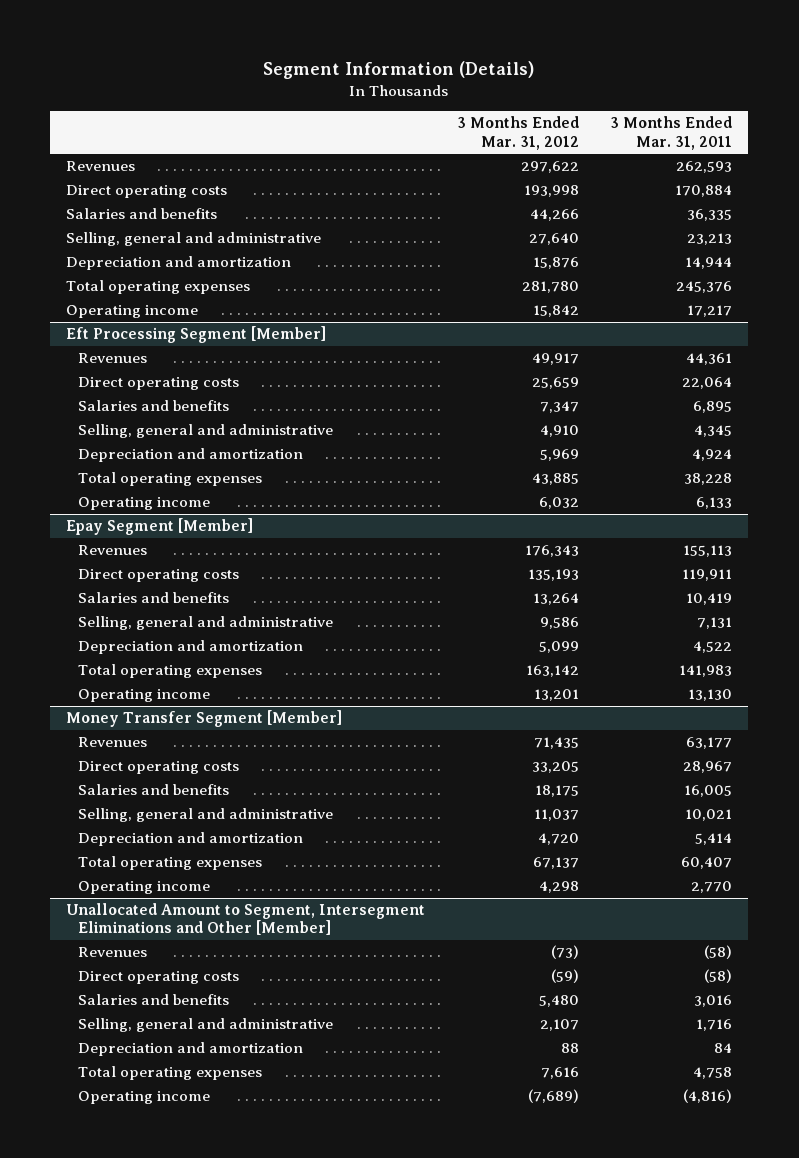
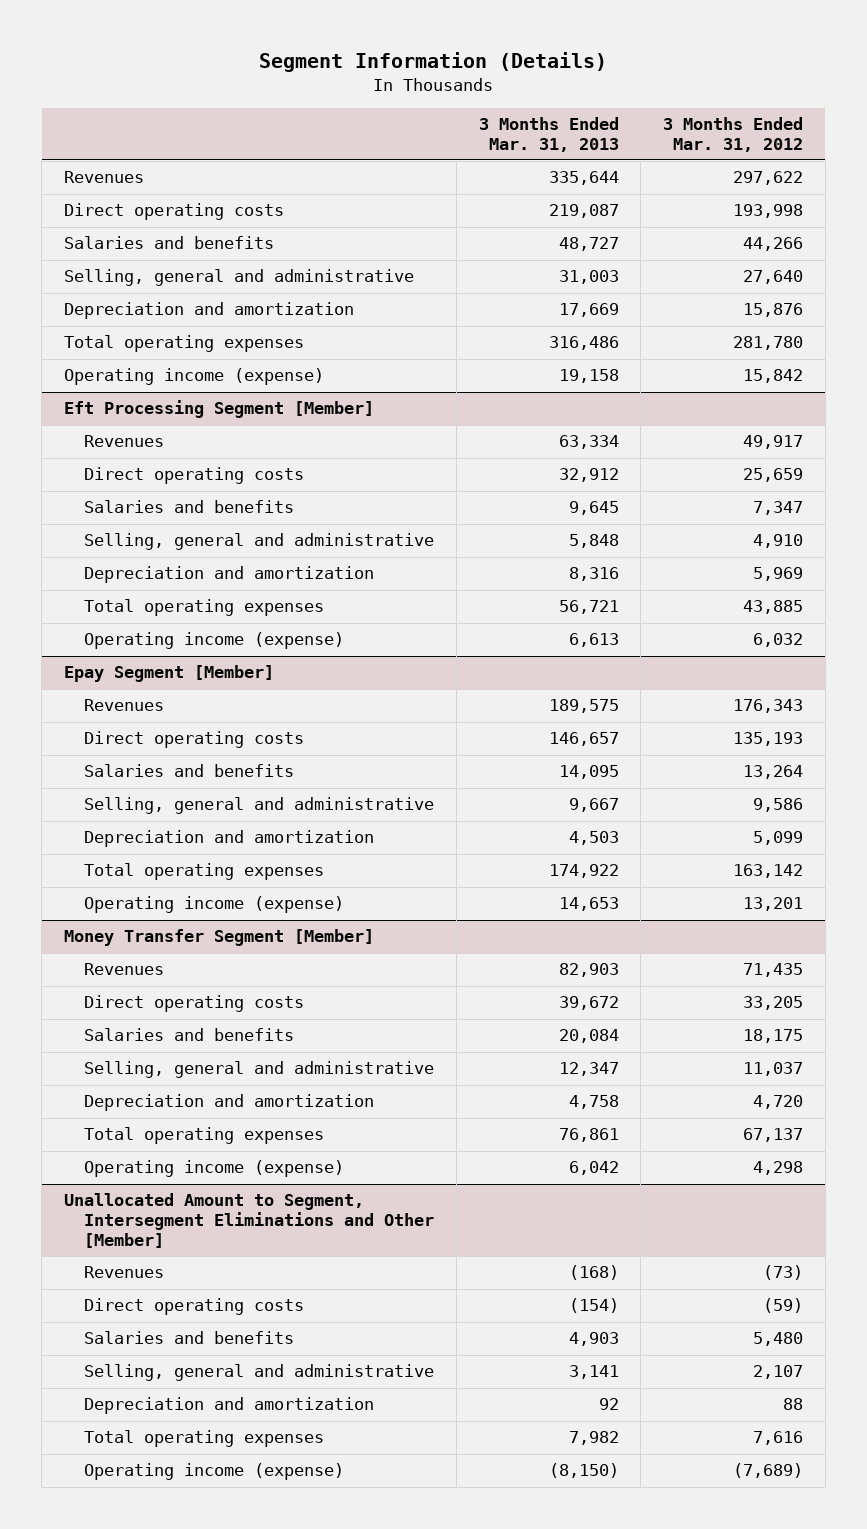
- | 3 Months Ended Mar. 31, 2012 | 3 Months Ended Mar. 31, 2011
+ | 3 Months Ended Mar. 31, 2013 | 3 Months Ended Mar. 31, 2012
- Operating income | 15,842 | 17,217
+ Operating income (expense) | 19,158 | 15,842
@ Eft Processing Segment [Member]
- Operating income | 6,032 | 6,133
+ Operating income (expense) | 6,613 | 6,032
@ Epay Segment [Member]
- Operating income | 13,201 | 13,130
+ Operating income (expense) | 14,653 | 13,201
@ Money Transfer Segment [Member]
- Operating income | 4,298 | 2,770
+ Operating income (expense) | 6,042 | 4,298
@ Unallocated Amount to Segment, Intersegment Eliminations and Other [Member]
- Operating income | (7,689) | (4,816)
+ Operating income (expense) | (8,150) | (7,689)

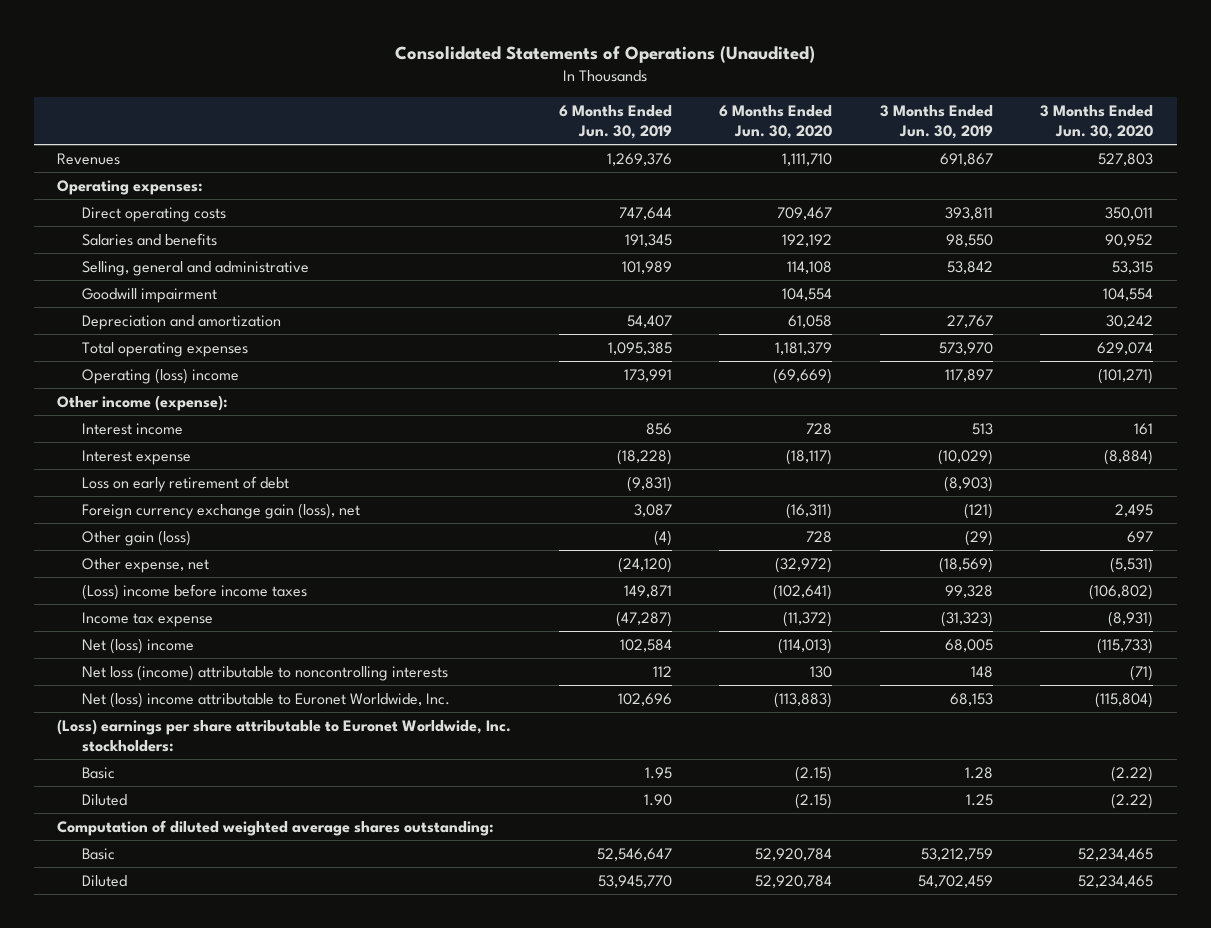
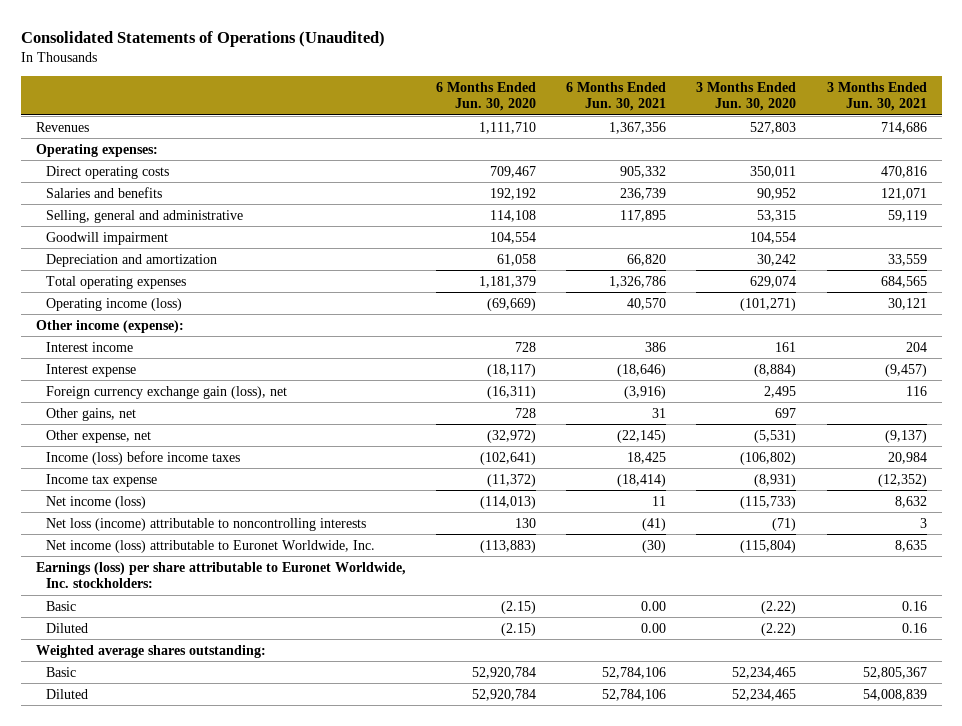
- | 6 Months Ended Jun. 30, 2019 | 6 Months Ended Jun. 30, 2020 | 3 Months Ended Jun. 30, 2019 | 3 Months Ended Jun. 30, 2020
+ | 6 Months Ended Jun. 30, 2020 | 6 Months Ended Jun. 30, 2021 | 3 Months Ended Jun. 30, 2020 | 3 Months Ended Jun. 30, 2021
- Operating (loss) income | 173,991 | (69,669) | 117,897 | (101,271)
+ Operating income (loss) | (69,669) | 40,570 | (101,271) | 30,121
- Loss on early retirement of debt | (9,831) | | (8,903) |
- Other gain (loss) | (4) | 728 | (29) | 697
+ Other gains, net | 728 | 31 | 697 |
- (Loss) income before income taxes | 149,871 | (102,641) | 99,328 | (106,802)
+ Income (loss) before income taxes | (102,641) | 18,425 | (106,802) | 20,984
- Net (loss) income | 102,584 | (114,013) | 68,005 | (115,733)
+ Net income (loss) | (114,013) | 11 | (115,733) | 8,632
- Net (loss) income attributable to Euronet Worldwide, Inc. | 102,696 | (113,883) | 68,153 | (115,804)
- (Loss) earnings per share attributable to Euronet Worldwide, Inc. stockholders:
+ Net income (loss) attributable to Euronet Worldwide, Inc. | (113,883) | (30) | (115,804) | 8,635
+ Earnings (loss) per share attributable to Euronet Worldwide, Inc. stockholders:
- Computation of diluted weighted average shares outstanding:
+ Weighted average shares outstanding:

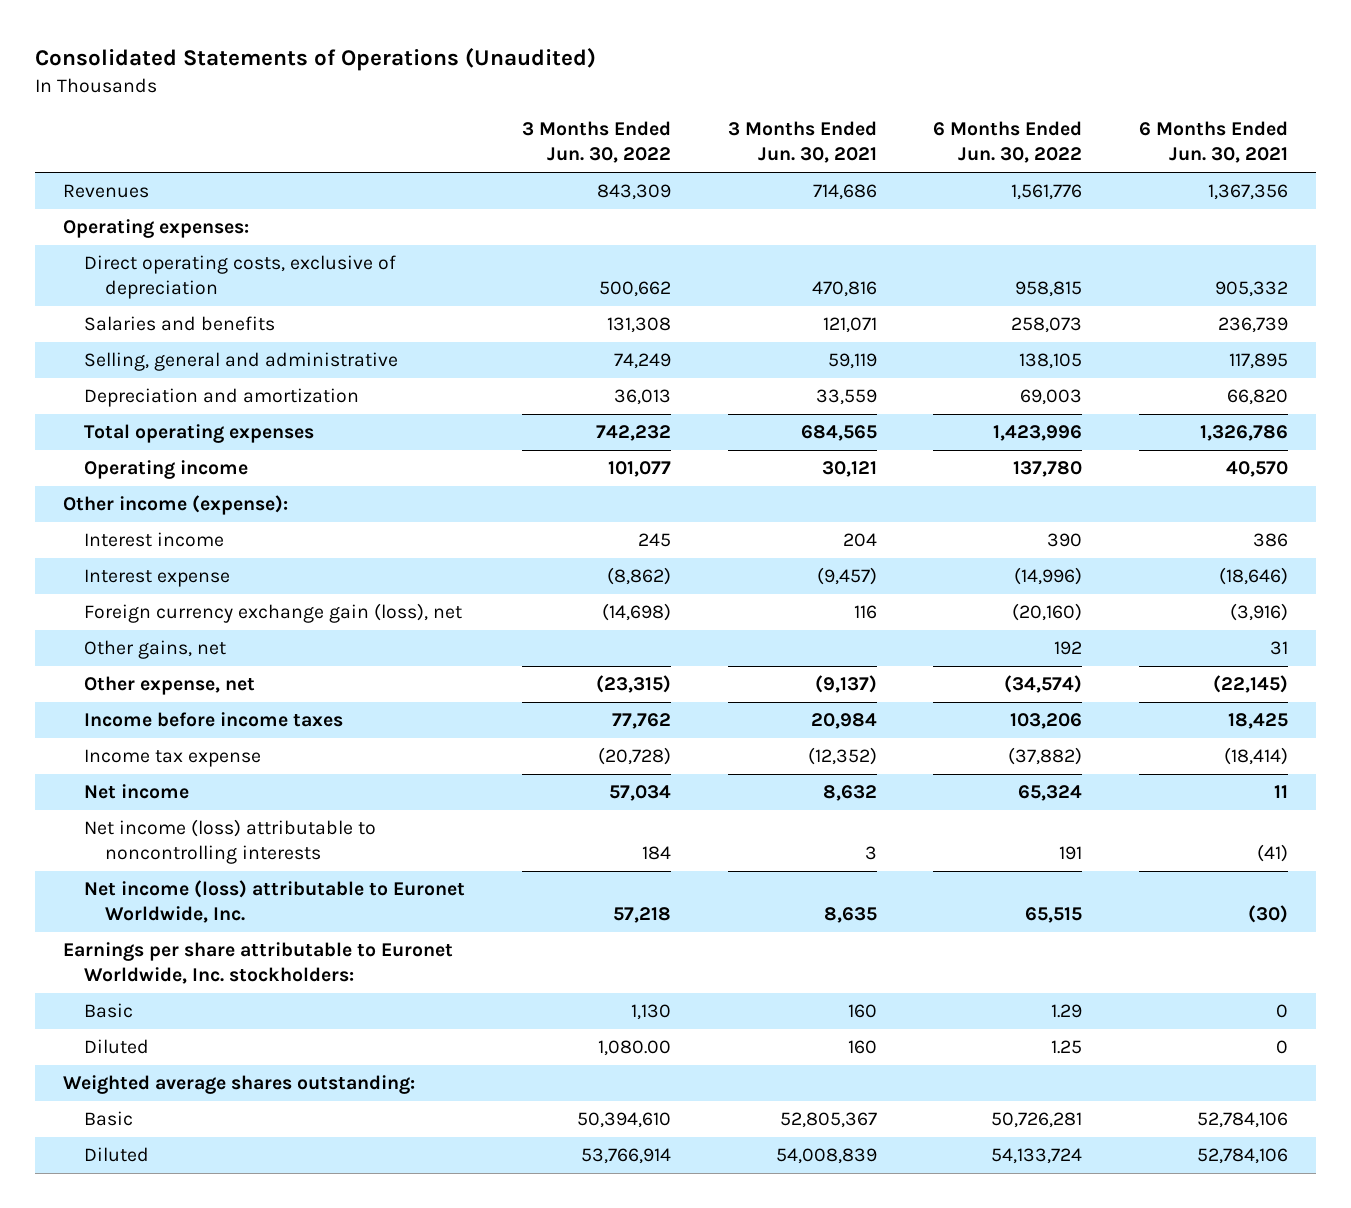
- | 6 Months Ended Jun. 30, 2020 | 6 Months Ended Jun. 30, 2021 | 3 Months Ended Jun. 30, 2020 | 3 Months Ended Jun. 30, 2021
+ | 3 Months Ended Jun. 30, 2022 | 3 Months Ended Jun. 30, 2021 | 6 Months Ended Jun. 30, 2022 | 6 Months Ended Jun. 30, 2021
- Direct operating costs | 709,467 | 905,332 | 350,011 | 470,816
+ Direct operating costs, exclusive of depreciation | 500,662 | 470,816 | 958,815 | 905,332
- Goodwill impairment | 104,554 | | 104,554 |
- Operating income (loss) | (69,669) | 40,570 | (101,271) | 30,121
+ Operating income | 101,077 | 30,121 | 137,780 | 40,570
- Income (loss) before income taxes | (102,641) | 18,425 | (106,802) | 20,984
+ Income before income taxes | 77,762 | 20,984 | 103,206 | 18,425
- Net income (loss) | (114,013) | 11 | (115,733) | 8,632
- Net loss (income) attributable to noncontrolling interests | 130 | (41) | (71) | 3
+ Net income | 57,034 | 8,632 | 65,324 | 11
+ Net income (loss) attributable to noncontrolling interests | 184 | 3 | 191 | (41)
- Earnings (loss) per share attributable to Euronet Worldwide, Inc. stockholders:
- Basic | (2.15) | 0.00 | (2.22) | 0.16
- Diluted | (2.15) | 0.00 | (2.22) | 0.16
+ Earnings per share attributable to Euronet Worldwide, Inc. stockholders:
+ Basic | 1,130 | 160 | 1.29 | 0
+ Diluted | 1,080.00 | 160 | 1.25 | 0

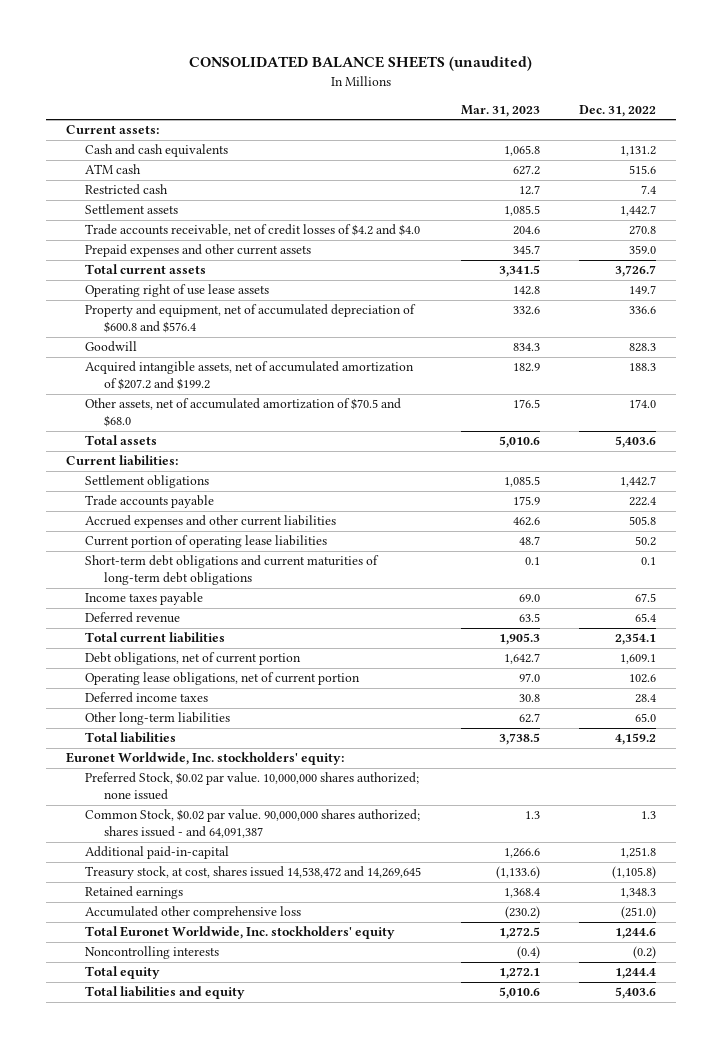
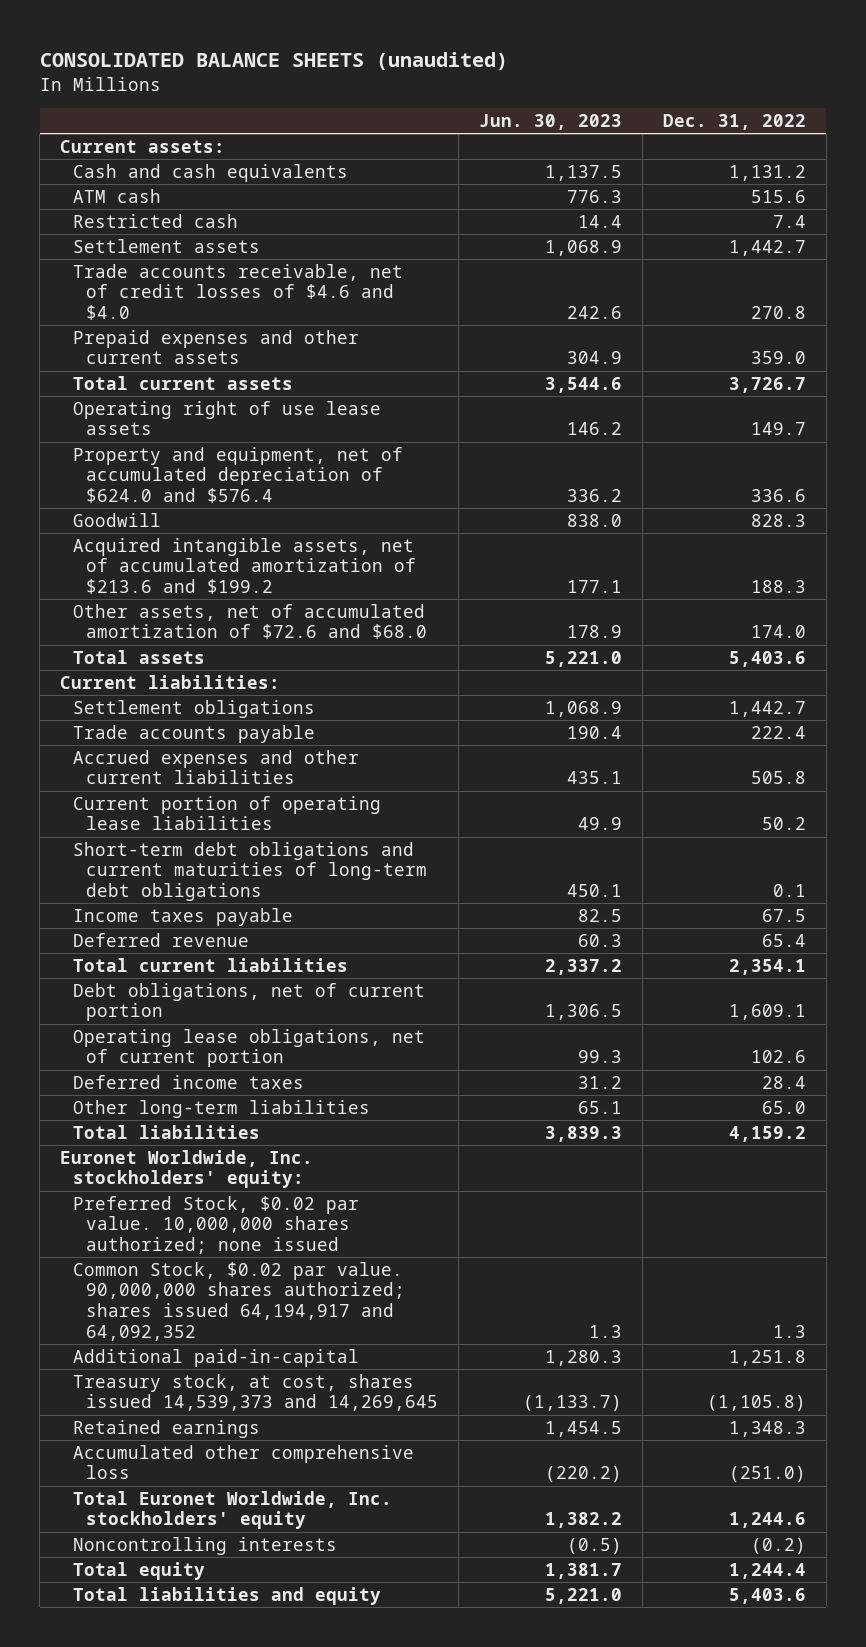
- | Mar. 31, 2023 | Dec. 31, 2022
+ | Jun. 30, 2023 | Dec. 31, 2022
- Trade accounts receivable, net of credit losses of $4.2 and $4.0 | 204.6 | 270.8
+ Trade accounts receivable, net of credit losses of $4.6 and $4.0 | 242.6 | 270.8
- Property and equipment, net of accumulated depreciation of $600.8 and $576.4 | 332.6 | 336.6
+ Property and equipment, net of accumulated depreciation of $624.0 and $576.4 | 336.2 | 336.6
- Acquired intangible assets, net of accumulated amortization of $207.2 and $199.2 | 182.9 | 188.3
- Other assets, net of accumulated amortization of $70.5 and $68.0 | 176.5 | 174.0
+ Acquired intangible assets, net of accumulated amortization of $213.6 and $199.2 | 177.1 | 188.3
+ Other assets, net of accumulated amortization of $72.6 and $68.0 | 178.9 | 174.0
- Common Stock, $0.02 par value. 90,000,000 shares authorized; shares issued - and 64,091,387 | 1.3 | 1.3
+ Common Stock, $0.02 par value. 90,000,000 shares authorized; shares issued 64,194,917 and 64,092,352 | 1.3 | 1.3
- Treasury stock, at cost, shares issued 14,538,472 and 14,269,645 | (1,133.6) | (1,105.8)
+ Treasury stock, at cost, shares issued 14,539,373 and 14,269,645 | (1,133.7) | (1,105.8)

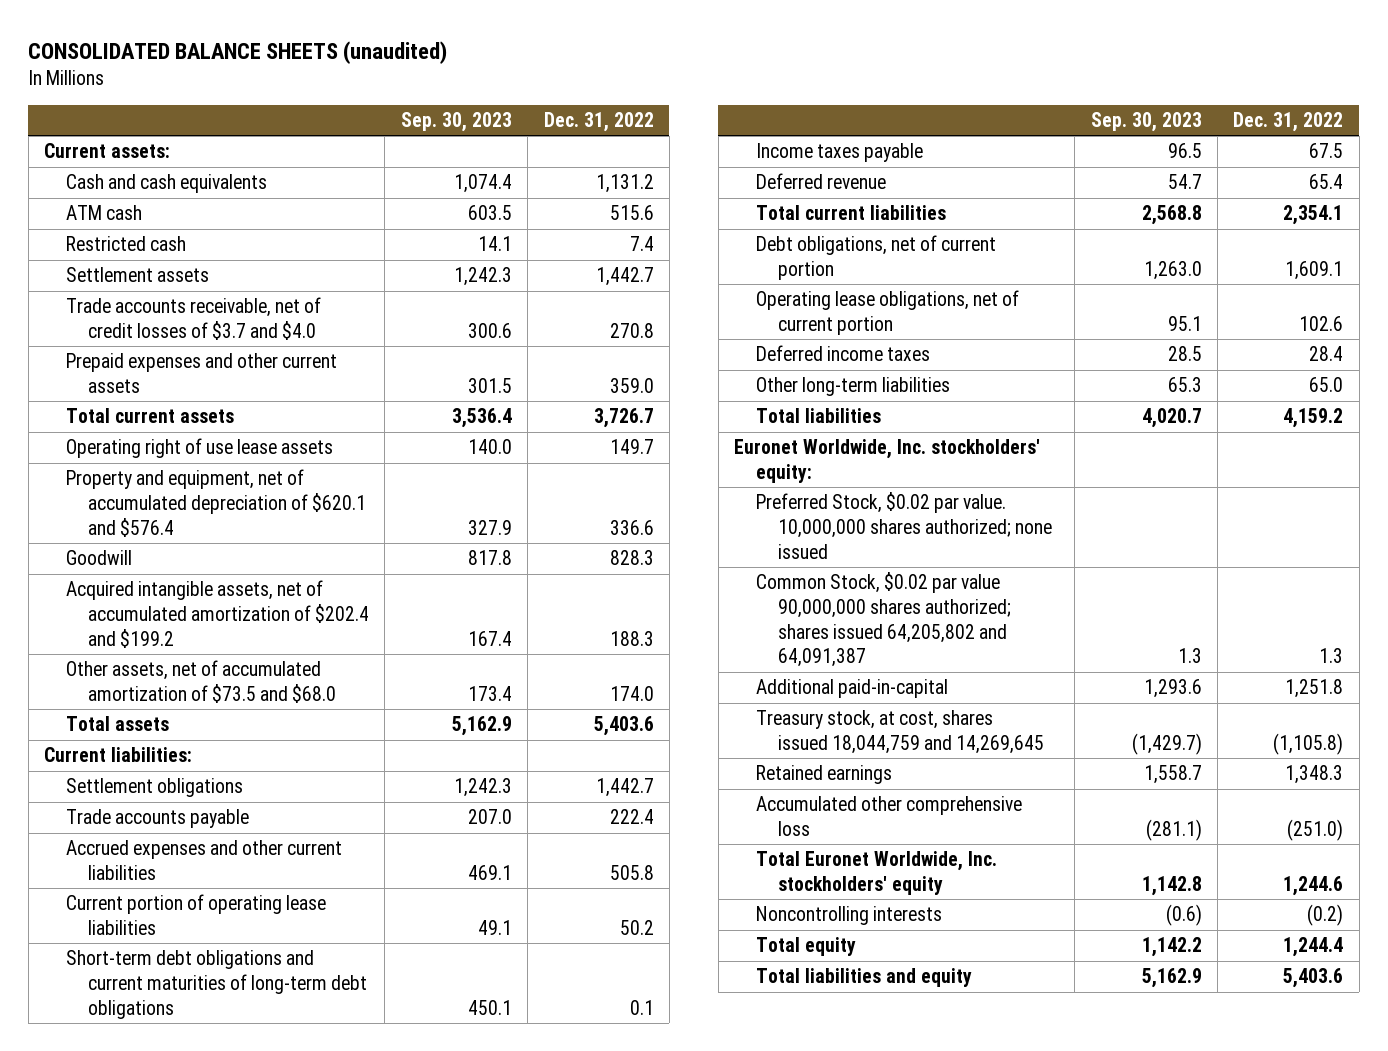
- | Jun. 30, 2023 | Dec. 31, 2022
+ | Sep. 30, 2023 | Dec. 31, 2022
- Trade accounts receivable, net of credit losses of $4.6 and $4.0 | 242.6 | 270.8
+ Trade accounts receivable, net of credit losses of $3.7 and $4.0 | 300.6 | 270.8
- Property and equipment, net of accumulated depreciation of $624.0 and $576.4 | 336.2 | 336.6
+ Property and equipment, net of accumulated depreciation of $620.1 and $576.4 | 327.9 | 336.6
- Acquired intangible assets, net of accumulated amortization of $213.6 and $199.2 | 177.1 | 188.3
- Other assets, net of accumulated amortization of $72.6 and $68.0 | 178.9 | 174.0
+ Acquired intangible assets, net of accumulated amortization of $202.4 and $199.2 | 167.4 | 188.3
+ Other assets, net of accumulated amortization of $73.5 and $68.0 | 173.4 | 174.0
- Common Stock, $0.02 par value. 90,000,000 shares authorized; shares issued 64,194,917 and 64,092,352 | 1.3 | 1.3
+ Common Stock, $0.02 par value 90,000,000 shares authorized; shares issued 64,205,802 and 64,091,387 | 1.3 | 1.3
- Treasury stock, at cost, shares issued 14,539,373 and 14,269,645 | (1,133.7) | (1,105.8)
+ Treasury stock, at cost, shares issued 18,044,759 and 14,269,645 | (1,429.7) | (1,105.8)

